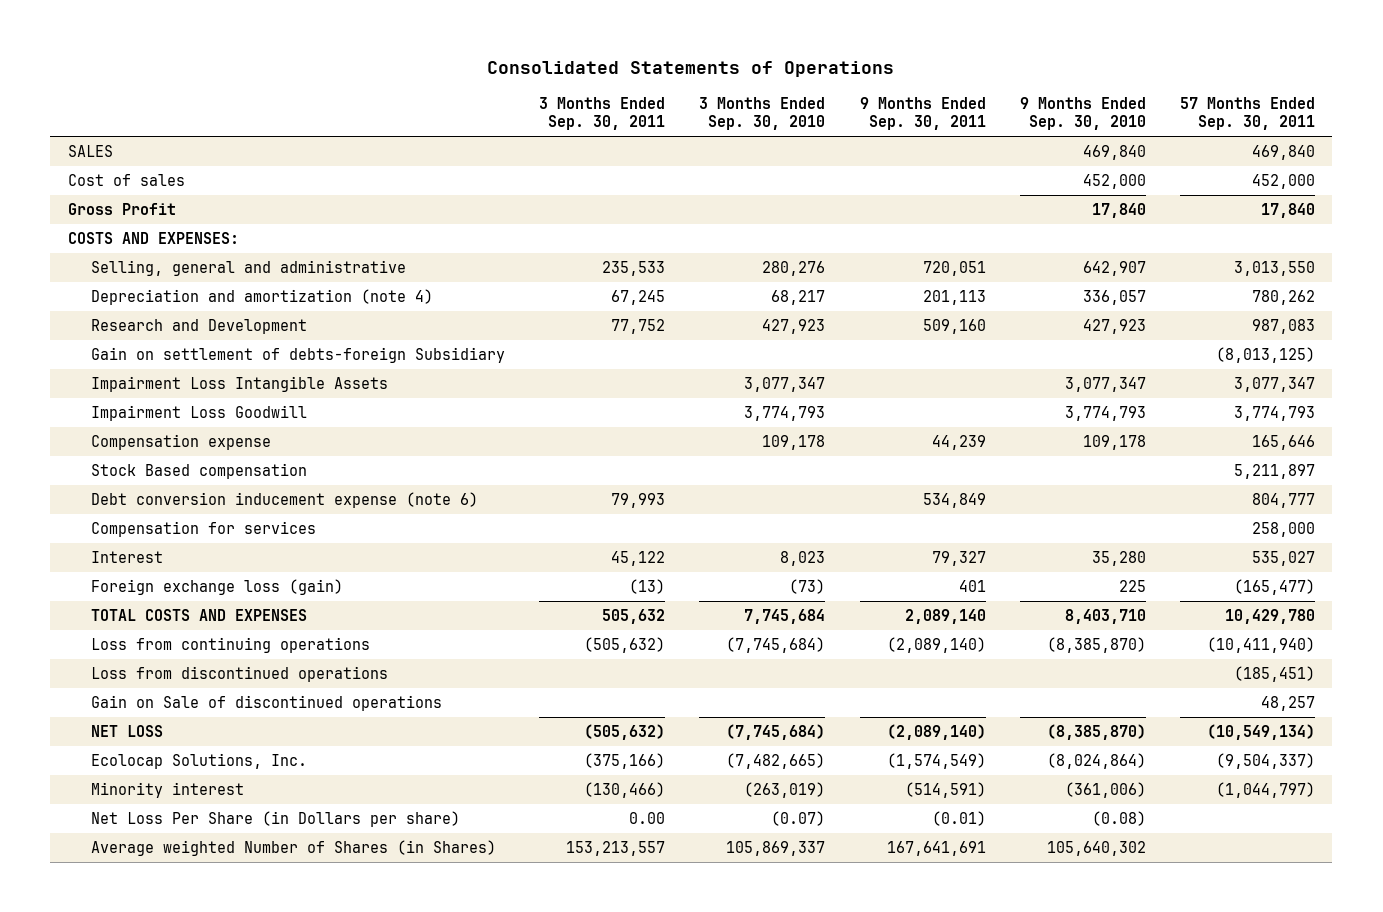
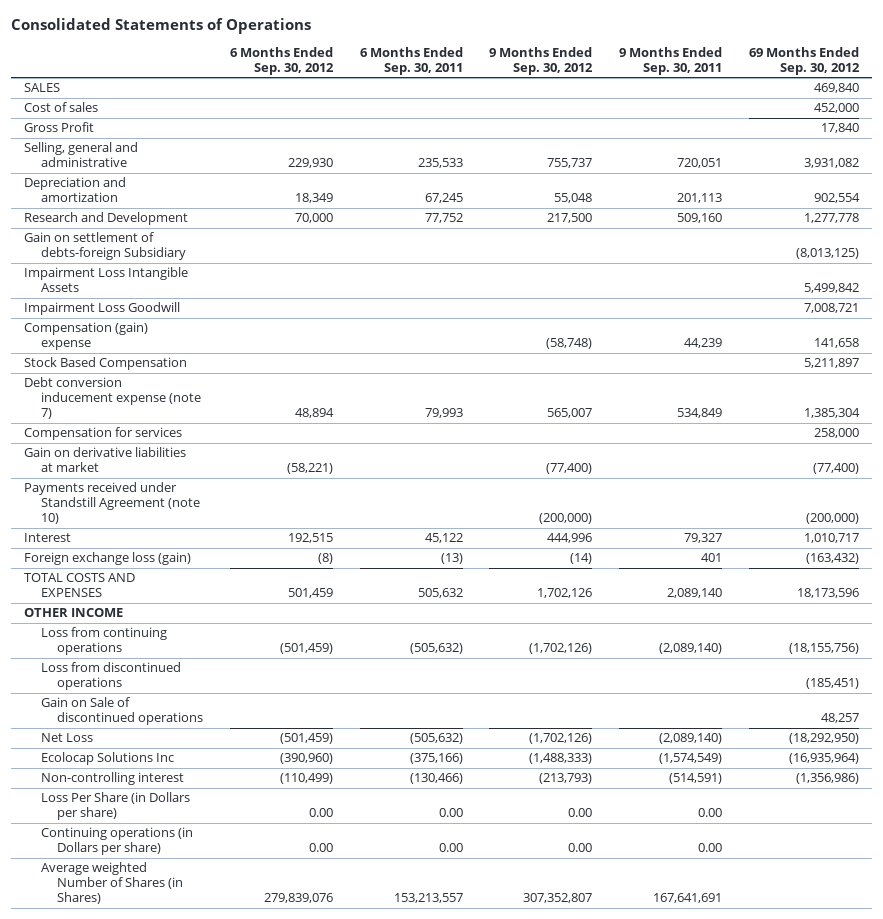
- | 3 Months Ended Sep. 30, 2011 | 3 Months Ended Sep. 30, 2010 | 9 Months Ended Sep. 30, 2011 | 9 Months Ended Sep. 30, 2010 | 57 Months Ended Sep. 30, 2011
+ | 6 Months Ended Sep. 30, 2012 | 6 Months Ended Sep. 30, 2011 | 9 Months Ended Sep. 30, 2012 | 9 Months Ended Sep. 30, 2011 | 69 Months Ended Sep. 30, 2012
- COSTS AND EXPENSES:
- Depreciation and amortization (note 4) | 67,245 | 68,217 | 201,113 | 336,057 | 780,262
+ Depreciation and amortization | 18,349 | 67,245 | 55,048 | 201,113 | 902,554
- Compensation expense | | 109,178 | 44,239 | 109,178 | 165,646
- Stock Based compensation | | | | | 5,211,897
- Debt conversion inducement expense (note 6) | 79,993 | | 534,849 | | 804,777
+ Compensation (gain) expense | | | (58,748) | 44,239 | 141,658
+ Stock Based Compensation | | | | | 5,211,897
+ Debt conversion inducement expense (note 7) | 48,894 | 79,993 | 565,007 | 534,849 | 1,385,304
+ Gain on derivative liabilities at market | (58,221) | | (77,400) | | (77,400)
+ Payments received under Standstill Agreement (note 10) | | | (200,000) | | (200,000)
+ OTHER INCOME
- NET LOSS | (505,632) | (7,745,684) | (2,089,140) | (8,385,870) | (10,549,134)
- Ecolocap Solutions, Inc. | (375,166) | (7,482,665) | (1,574,549) | (8,024,864) | (9,504,337)
- Minority interest | (130,466) | (263,019) | (514,591) | (361,006) | (1,044,797)
- Net Loss Per Share (in Dollars per share) | 0.00 | (0.07) | (0.01) | (0.08) |
+ Net Loss | (501,459) | (505,632) | (1,702,126) | (2,089,140) | (18,292,950)
+ Ecolocap Solutions Inc | (390,960) | (375,166) | (1,488,333) | (1,574,549) | (16,935,964)
+ Non-controlling interest | (110,499) | (130,466) | (213,793) | (514,591) | (1,356,986)
+ Loss Per Share (in Dollars per share) | 0.00 | 0.00 | 0.00 | 0.00 |
+ Continuing operations (in Dollars per share) | 0.00 | 0.00 | 0.00 | 0.00 |

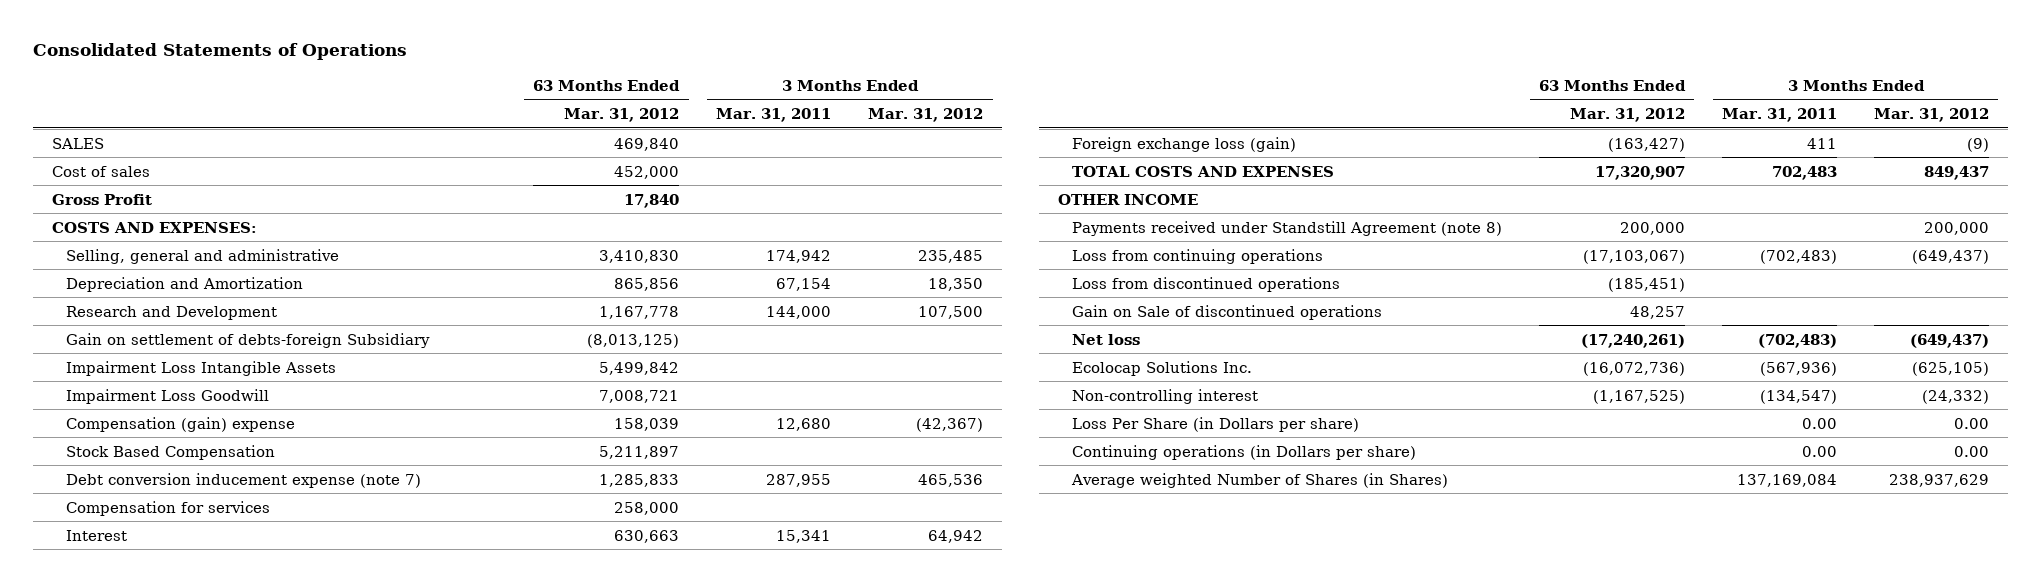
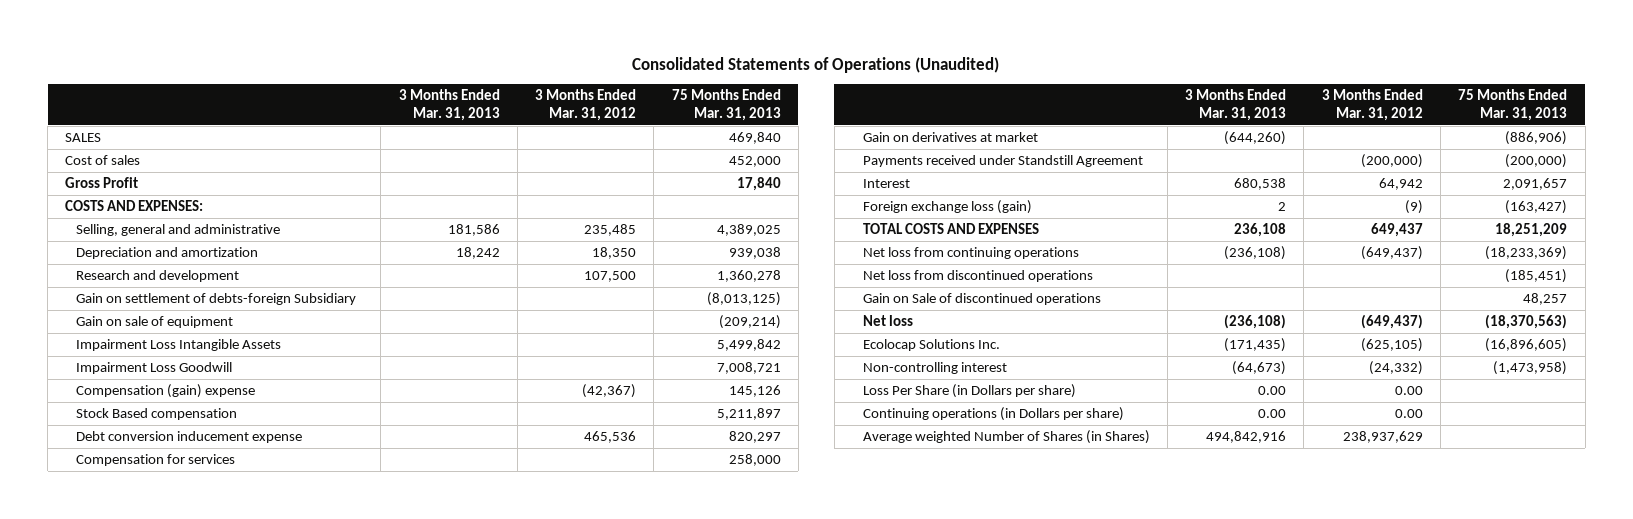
- Consolidated Statements of Operations
+ Consolidated Statements of Operations (Unaudited)
- | 63 Months Ended Mar. 31, 2012 | 3 Months Ended Mar. 31, 2011 | 3 Months Ended Mar. 31, 2012
+ | 3 Months Ended Mar. 31, 2013 | 3 Months Ended Mar. 31, 2012 | 75 Months Ended Mar. 31, 2013
- Depreciation and Amortization | 865,856 | 67,154 | 18,350
- Research and Development | 1,167,778 | 144,000 | 107,500
+ Depreciation and amortization | 18,242 | 18,350 | 939,038
+ Research and development | | 107,500 | 1,360,278
+ Gain on sale of equipment | | | (209,214)
- Stock Based Compensation | 5,211,897 | |
- Debt conversion inducement expense (note 7) | 1,285,833 | 287,955 | 465,536
+ Stock Based compensation | | | 5,211,897
+ Debt conversion inducement expense | | 465,536 | 820,297
+ Gain on derivatives at market | (644,260) | | (886,906)
+ Payments received under Standstill Agreement | | (200,000) | (200,000)
- TOTAL COSTS AND EXPENSES | 17,320,907 | 702,483 | 849,437
- OTHER INCOME
- Payments received under Standstill Agreement (note 8) | 200,000 | | 200,000
- Loss from continuing operations | (17,103,067) | (702,483) | (649,437)
- Loss from discontinued operations | (185,451) | |
+ TOTAL COSTS AND EXPENSES | 236,108 | 649,437 | 18,251,209
+ Net loss from continuing operations | (236,108) | (649,437) | (18,233,369)
+ Net loss from discontinued operations | | | (185,451)

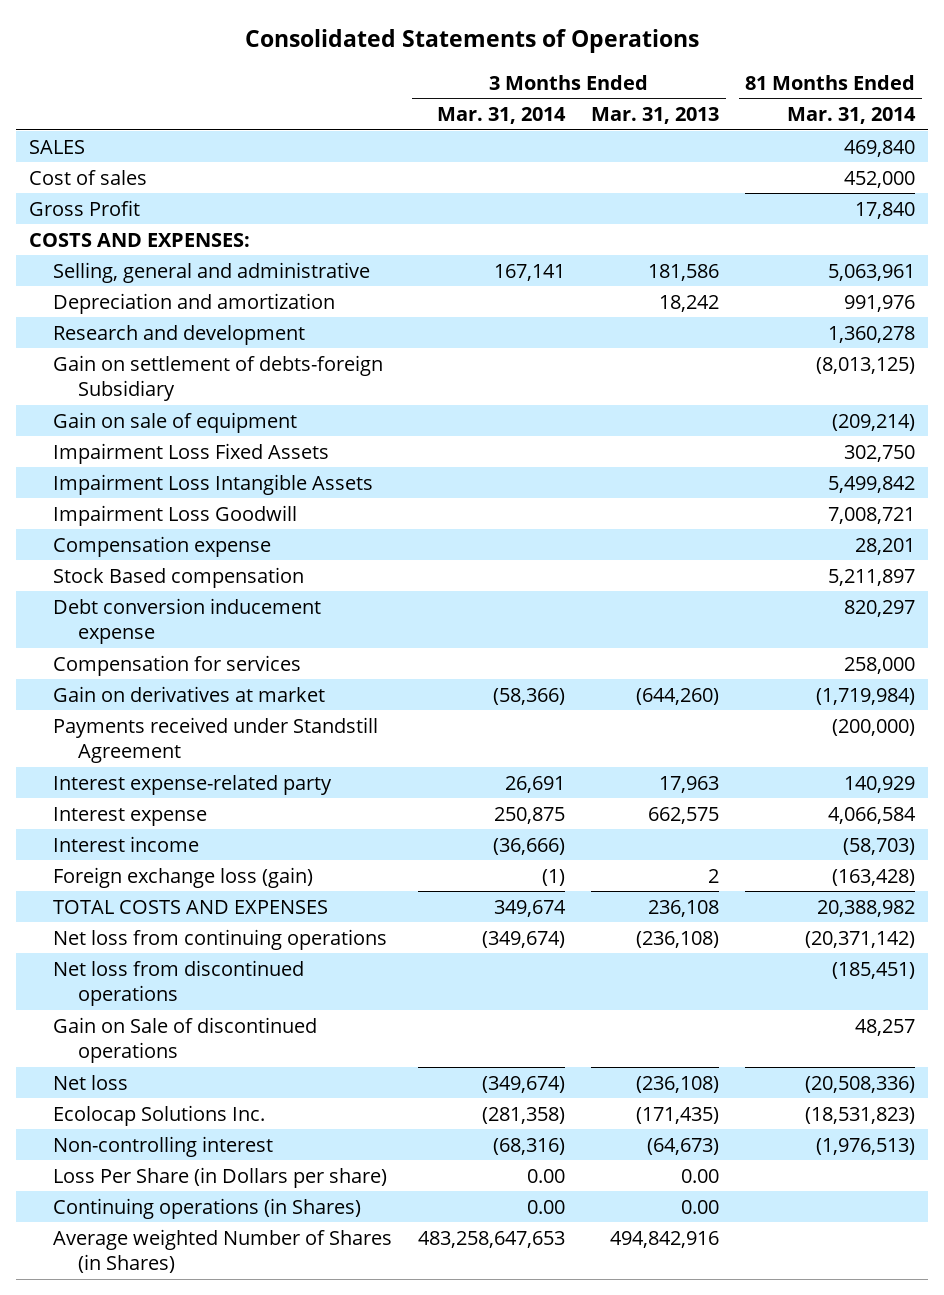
- Consolidated Statements of Operations (Unaudited)
+ Consolidated Statements of Operations
- | 3 Months Ended Mar. 31, 2013 | 3 Months Ended Mar. 31, 2012 | 75 Months Ended Mar. 31, 2013
+ | 3 Months Ended Mar. 31, 2014 | 3 Months Ended Mar. 31, 2013 | 81 Months Ended Mar. 31, 2014
+ Impairment Loss Fixed Assets | | | 302,750
- Compensation (gain) expense | | (42,367) | 145,126
+ Compensation expense | | | 28,201
- Interest | 680,538 | 64,942 | 2,091,657
+ Interest expense-related party | 26,691 | 17,963 | 140,929
+ Interest expense | 250,875 | 662,575 | 4,066,584
+ Interest income | (36,666) | | (58,703)
- Continuing operations (in Dollars per share) | 0.00 | 0.00 |
+ Continuing operations (in Shares) | 0.00 | 0.00 |

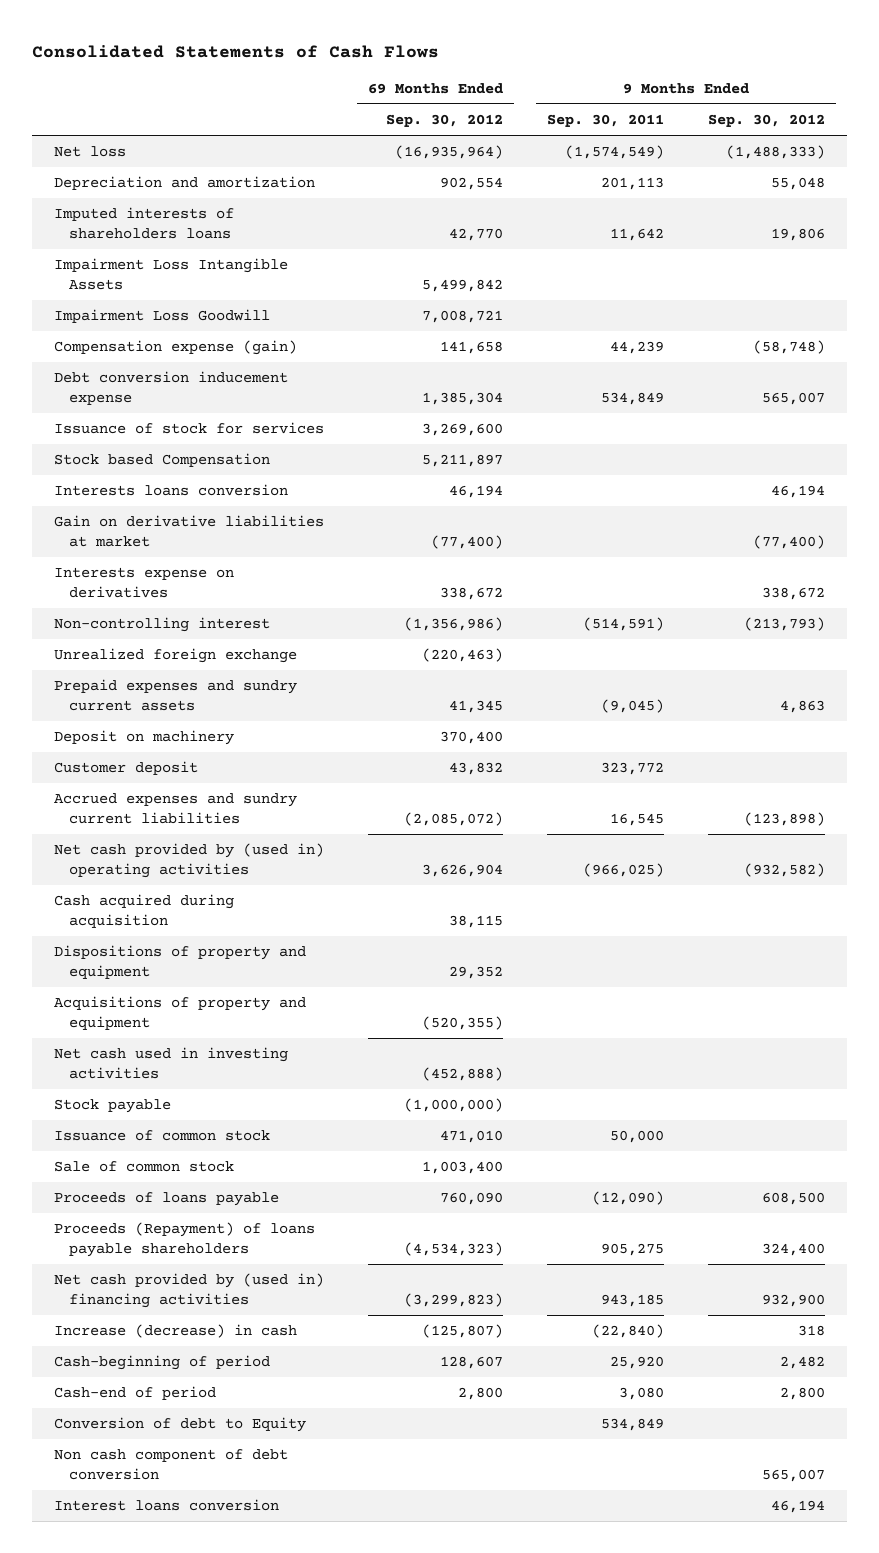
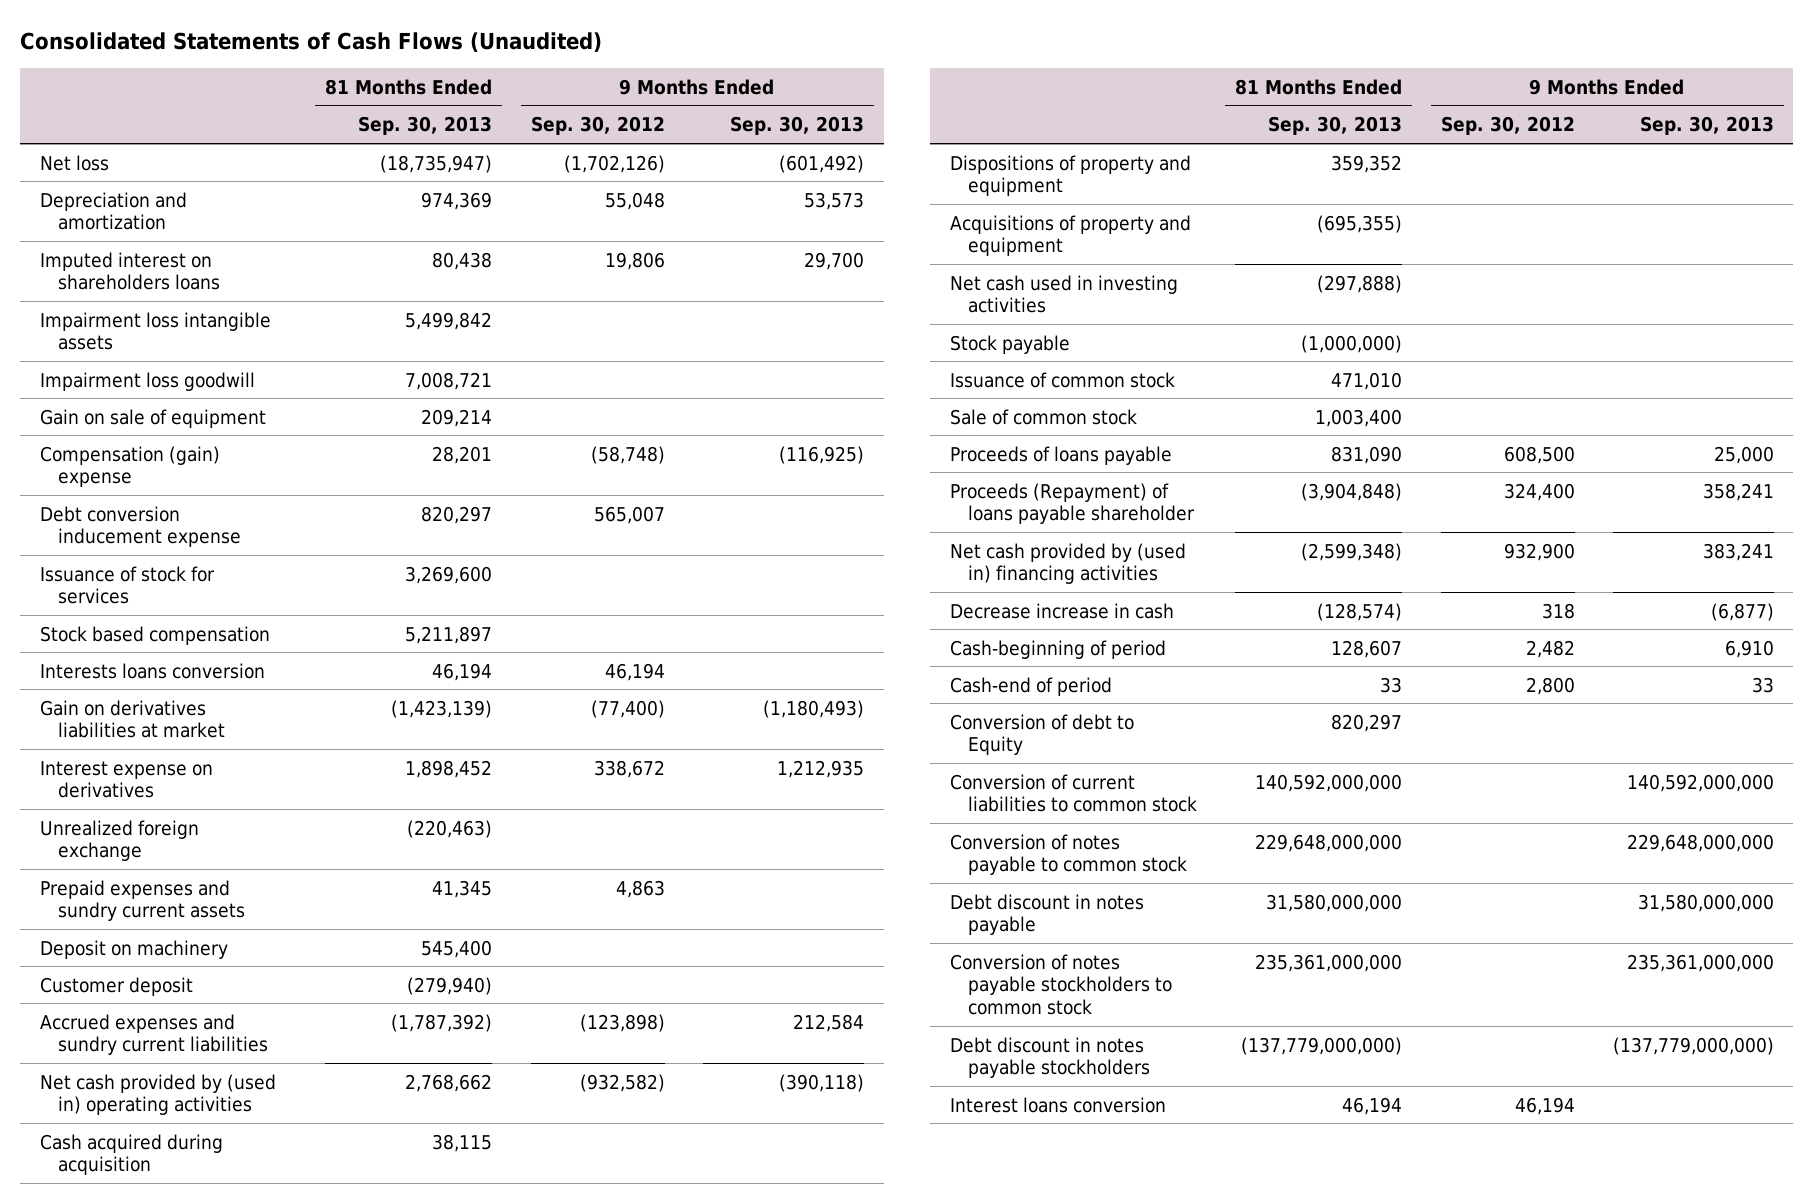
- Consolidated Statements of Cash Flows
+ Consolidated Statements of Cash Flows (Unaudited)
- | 69 Months Ended Sep. 30, 2012 | 9 Months Ended Sep. 30, 2011 | 9 Months Ended Sep. 30, 2012
+ | 81 Months Ended Sep. 30, 2013 | 9 Months Ended Sep. 30, 2012 | 9 Months Ended Sep. 30, 2013
- Net loss | (16,935,964) | (1,574,549) | (1,488,333)
+ Net loss | (18,735,947) | (1,702,126) | (601,492)
- Imputed interests of shareholders loans | 42,770 | 11,642 | 19,806
- Impairment Loss Intangible Assets | 5,499,842 | |
- Impairment Loss Goodwill | 7,008,721 | |
- Compensation expense (gain) | 141,658 | 44,239 | (58,748)
+ Imputed interest on shareholders loans | 80,438 | 19,806 | 29,700
+ Impairment loss intangible assets | 5,499,842 | |
+ Impairment loss goodwill | 7,008,721 | |
+ Gain on sale of equipment | 209,214 | |
+ Compensation (gain) expense | 28,201 | (58,748) | (116,925)
- Stock based Compensation | 5,211,897 | |
+ Stock based compensation | 5,211,897 | |
- Gain on derivative liabilities at market | (77,400) | | (77,400)
- Interests expense on derivatives | 338,672 | | 338,672
- Non-controlling interest | (1,356,986) | (514,591) | (213,793)
+ Gain on derivatives liabilities at market | (1,423,139) | (77,400) | (1,180,493)
+ Interest expense on derivatives | 1,898,452 | 338,672 | 1,212,935
- Proceeds (Repayment) of loans payable shareholders | (4,534,323) | 905,275 | 324,400
+ Proceeds (Repayment) of loans payable shareholder | (3,904,848) | 324,400 | 358,241
- Increase (decrease) in cash | (125,807) | (22,840) | 318
+ Decrease increase in cash | (128,574) | 318 | (6,877)
- Non cash component of debt conversion | | | 565,007
+ Conversion of current liabilities to common stock | 140,592,000,000 | | 140,592,000,000
+ Conversion of notes payable to common stock | 229,648,000,000 | | 229,648,000,000
+ Debt discount in notes payable | 31,580,000,000 | | 31,580,000,000
+ Conversion of notes payable stockholders to common stock | 235,361,000,000 | | 235,361,000,000
+ Debt discount in notes payable stockholders | (137,779,000,000) | | (137,779,000,000)

